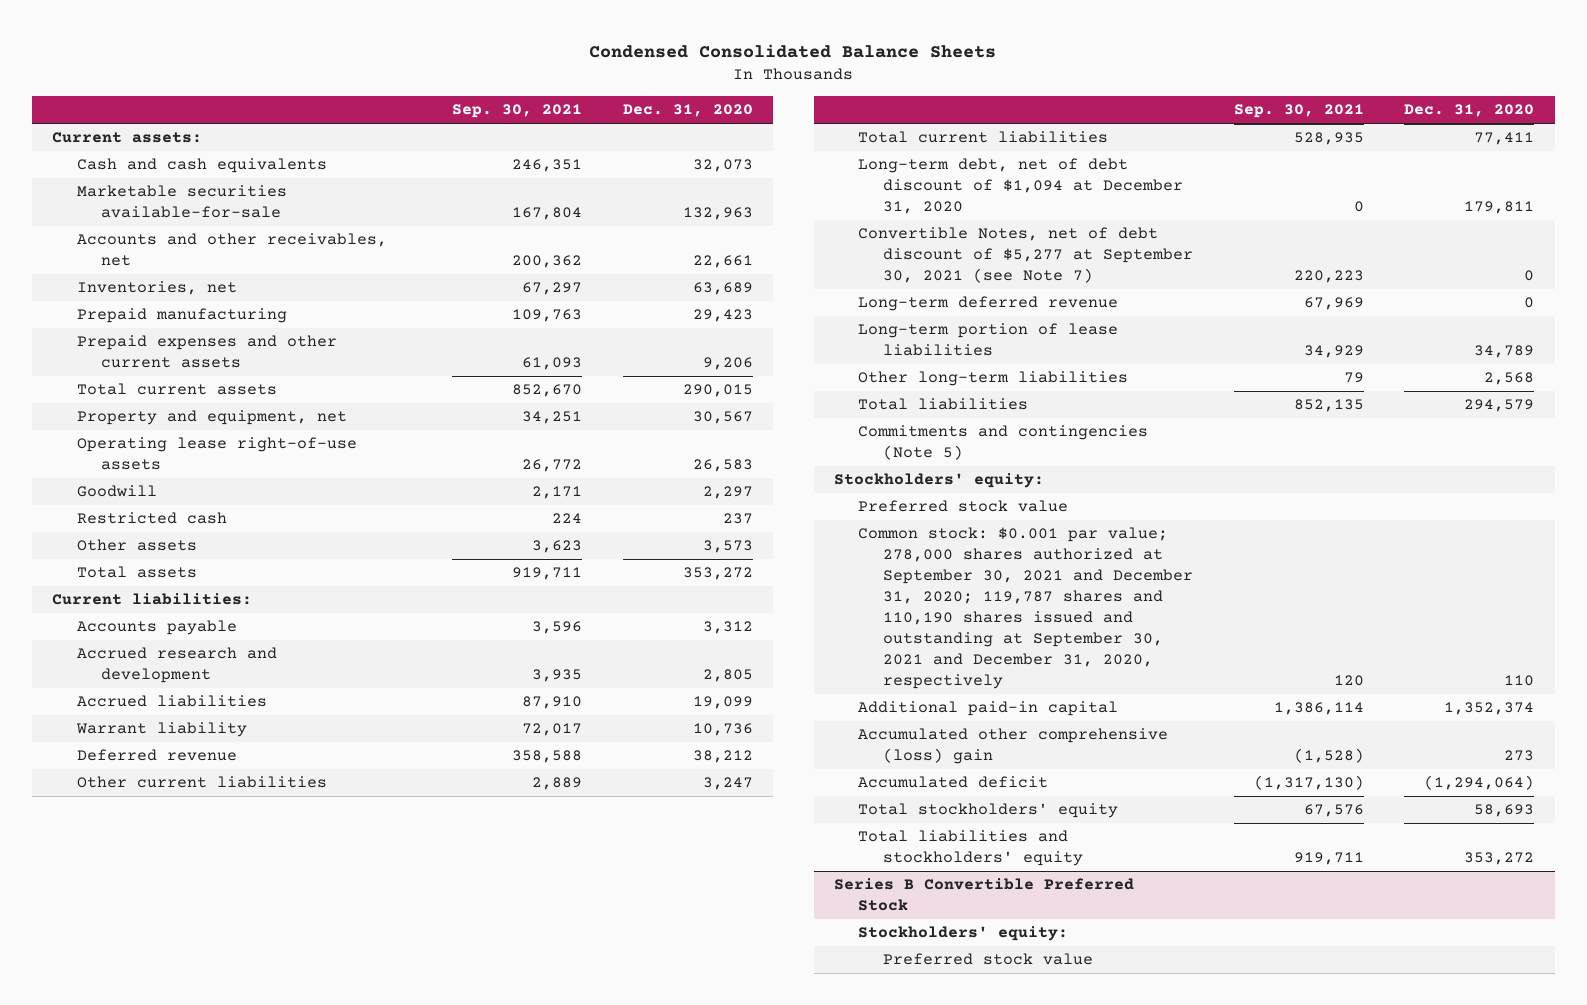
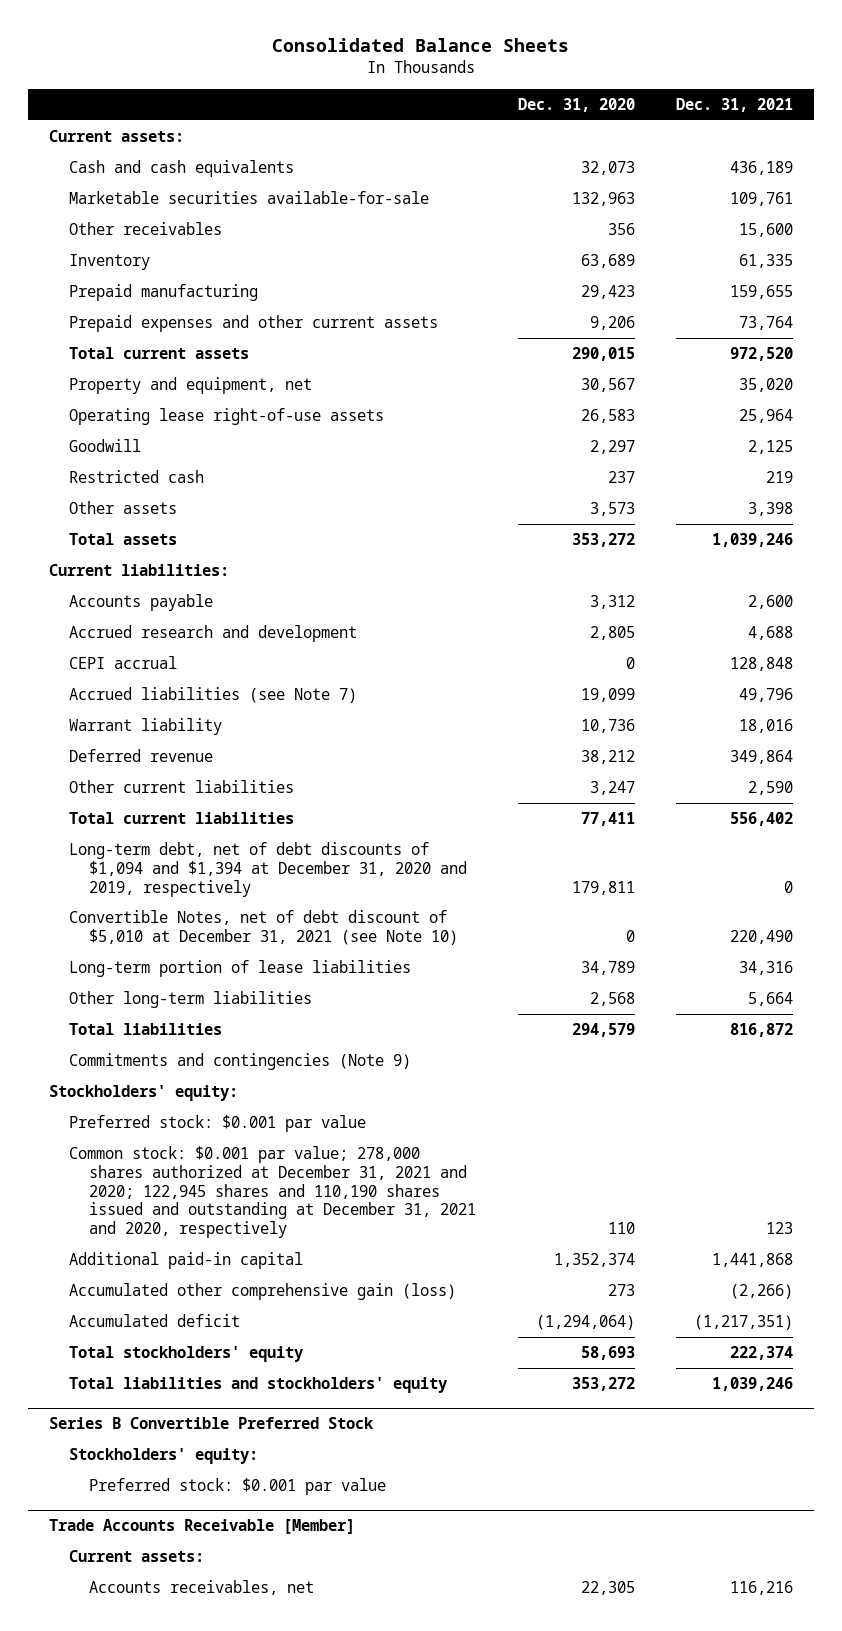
- Condensed Consolidated Balance Sheets
+ Consolidated Balance Sheets
- | Sep. 30, 2021 | Dec. 31, 2020
+ | Dec. 31, 2020 | Dec. 31, 2021
- Accounts and other receivables, net | 200,362 | 22,661
- Inventories, net | 67,297 | 63,689
+ Other receivables | 356 | 15,600
+ Inventory | 63,689 | 61,335
- Accrued liabilities | 87,910 | 19,099
+ CEPI accrual | 0 | 128,848
+ Accrued liabilities (see Note 7) | 19,099 | 49,796
- Long-term debt, net of debt discount of $1,094 at December 31, 2020 | 0 | 179,811
- Convertible Notes, net of debt discount of $5,277 at September 30, 2021 (see Note 7) | 220,223 | 0
- Long-term deferred revenue | 67,969 | 0
+ Long-term debt, net of debt discounts of $1,094 and $1,394 at December 31, 2020 and 2019, respectively | 179,811 | 0
+ Convertible Notes, net of debt discount of $5,010 at December 31, 2021 (see Note 10) | 0 | 220,490
- Commitments and contingencies (Note 5)
+ Commitments and contingencies (Note 9)
- Preferred stock value
- Common stock: $0.001 par value; 278,000 shares authorized at September 30, 2021 and December 31, 2020; 119,787 shares and 110,190 shares issued and outstanding at September 30, 2021 and December 31, 2020, respectively | 120 | 110
+ Preferred stock: $0.001 par value
+ Common stock: $0.001 par value; 278,000 shares authorized at December 31, 2021 and 2020; 122,945 shares and 110,190 shares issued and outstanding at December 31, 2021 and 2020, respectively | 110 | 123
- Accumulated other comprehensive (loss) gain | (1,528) | 273
+ Accumulated other comprehensive gain (loss) | 273 | (2,266)
@ Series B Convertible Preferred Stock
- Preferred stock value
+ Preferred stock: $0.001 par value
+ Trade Accounts Receivable [Member]
+ Current assets:
+ Accounts receivables, net | 22,305 | 116,216

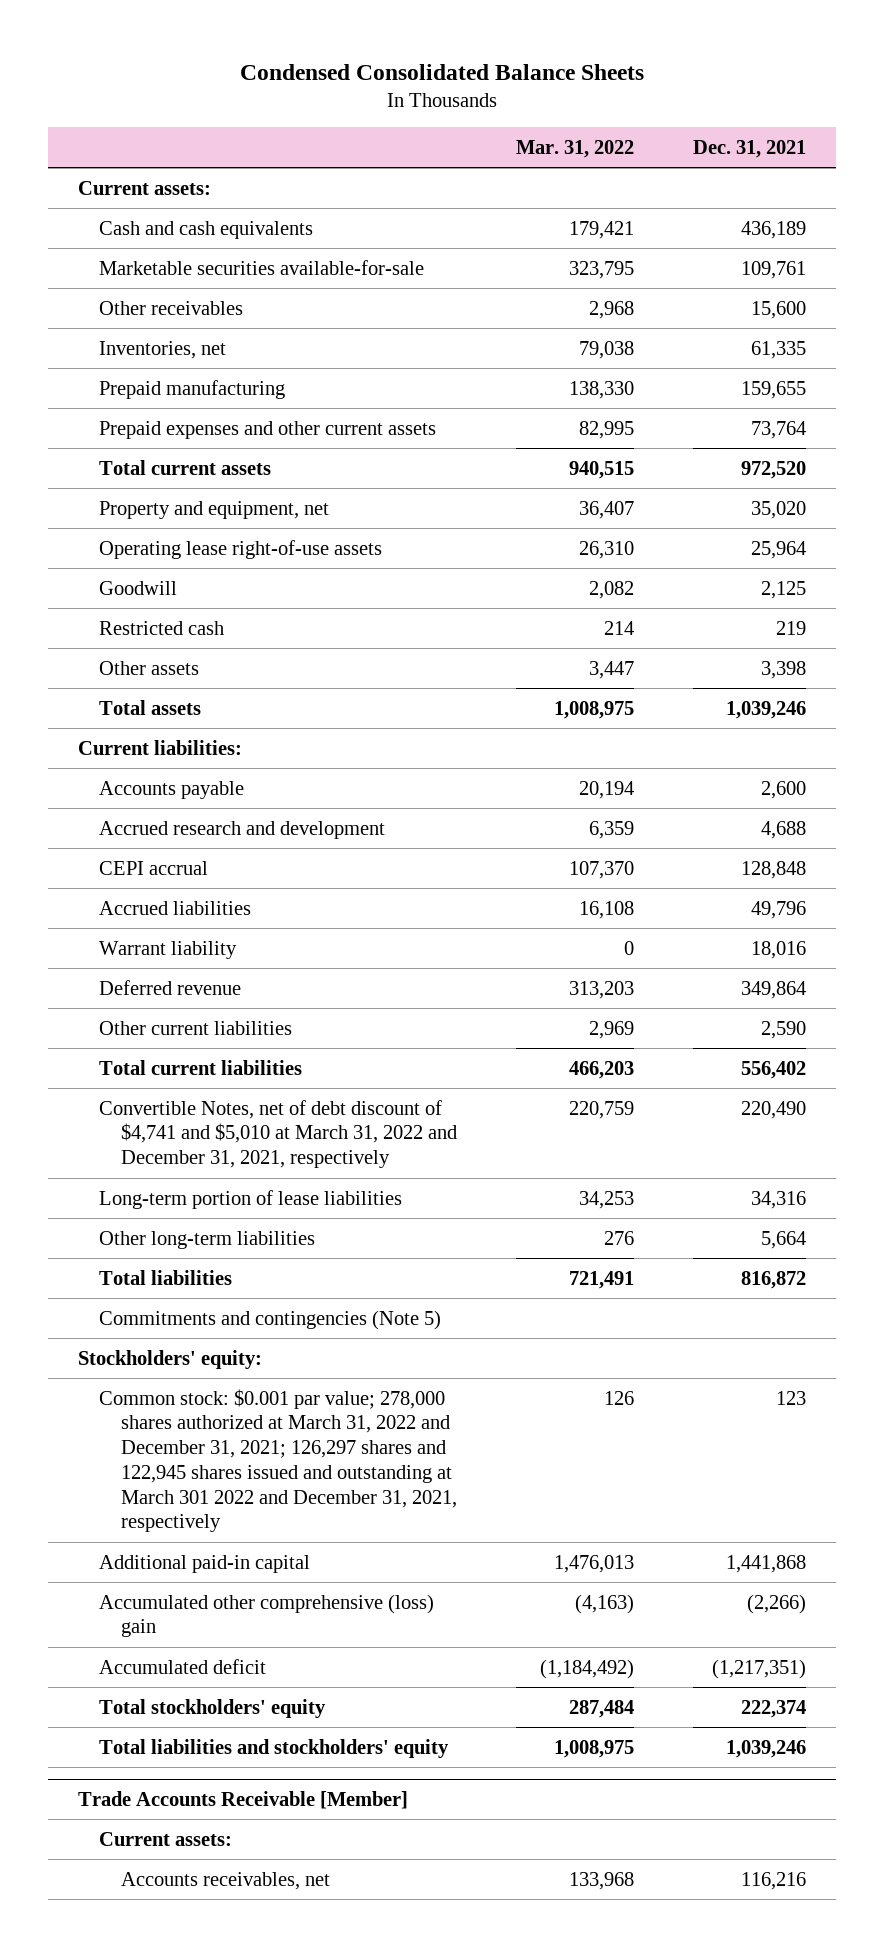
- Consolidated Balance Sheets
+ Condensed Consolidated Balance Sheets
- | Dec. 31, 2020 | Dec. 31, 2021
+ | Mar. 31, 2022 | Dec. 31, 2021
- Inventory | 63,689 | 61,335
+ Inventories, net | 79,038 | 61,335
- Accrued liabilities (see Note 7) | 19,099 | 49,796
+ Accrued liabilities | 16,108 | 49,796
- Long-term debt, net of debt discounts of $1,094 and $1,394 at December 31, 2020 and 2019, respectively | 179,811 | 0
- Convertible Notes, net of debt discount of $5,010 at December 31, 2021 (see Note 10) | 0 | 220,490
+ Convertible Notes, net of debt discount of $4,741 and $5,010 at March 31, 2022 and December 31, 2021, respectively | 220,759 | 220,490
- Commitments and contingencies (Note 9)
+ Commitments and contingencies (Note 5)
- Preferred stock: $0.001 par value
- Common stock: $0.001 par value; 278,000 shares authorized at December 31, 2021 and 2020; 122,945 shares and 110,190 shares issued and outstanding at December 31, 2021 and 2020, respectively | 110 | 123
+ Common stock: $0.001 par value; 278,000 shares authorized at March 31, 2022 and December 31, 2021; 126,297 shares and 122,945 shares issued and outstanding at March 301 2022 and December 31, 2021, respectively | 126 | 123
- Accumulated other comprehensive gain (loss) | 273 | (2,266)
+ Accumulated other comprehensive (loss) gain | (4,163) | (2,266)
- Series B Convertible Preferred Stock
- Stockholders' equity:
- Preferred stock: $0.001 par value

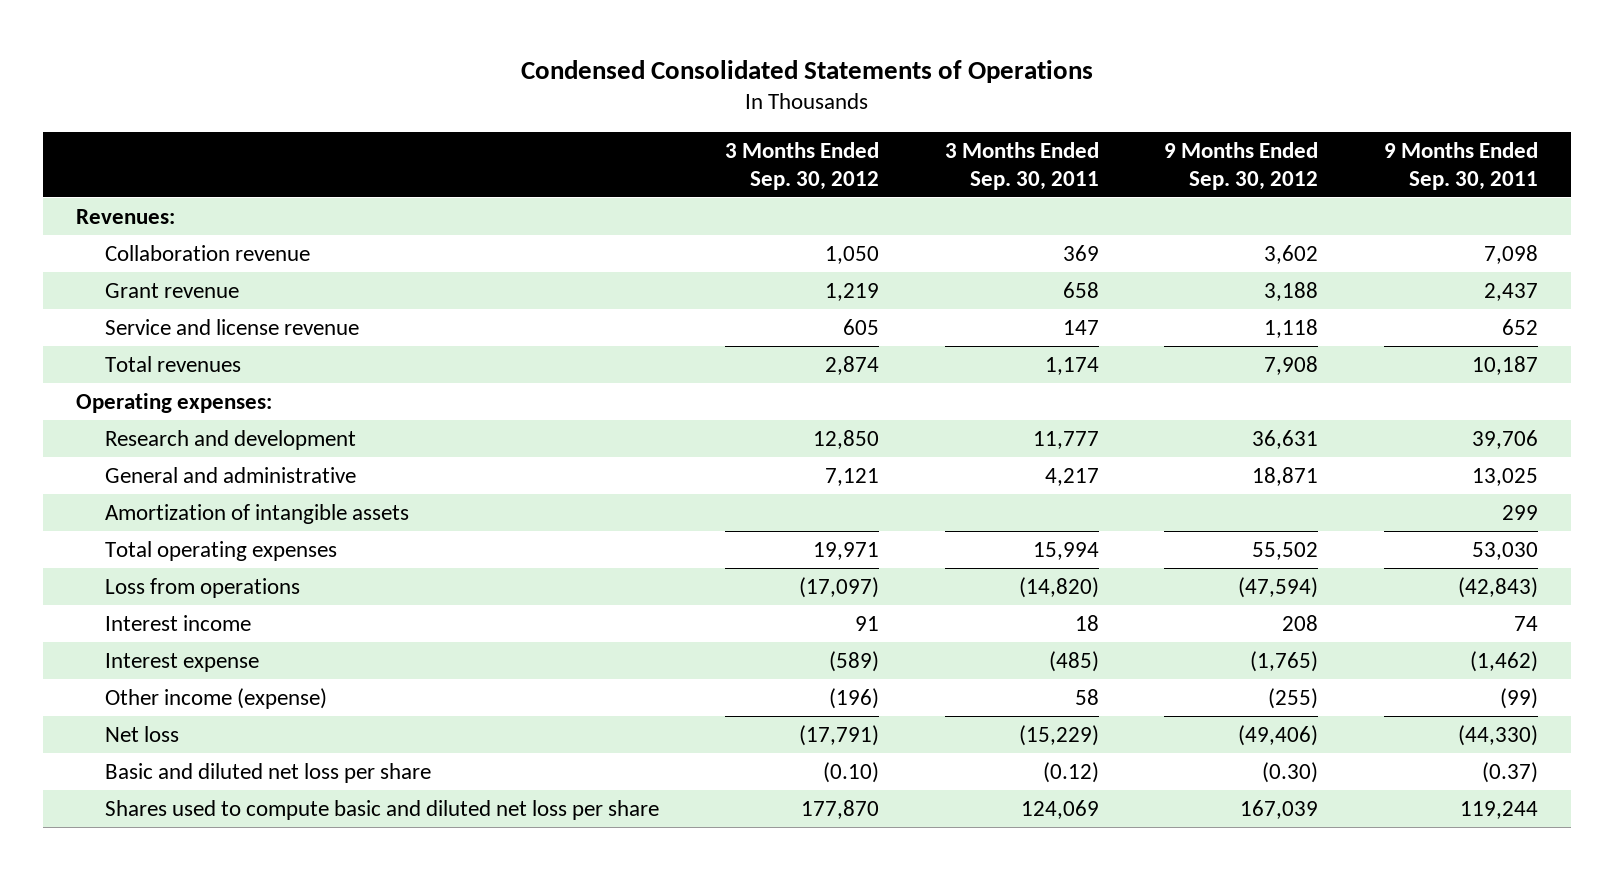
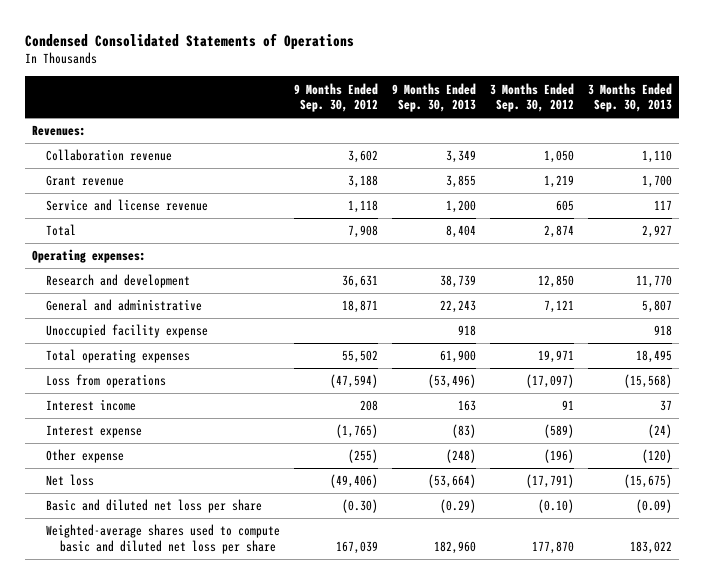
- | 3 Months Ended Sep. 30, 2012 | 3 Months Ended Sep. 30, 2011 | 9 Months Ended Sep. 30, 2012 | 9 Months Ended Sep. 30, 2011
+ | 9 Months Ended Sep. 30, 2012 | 9 Months Ended Sep. 30, 2013 | 3 Months Ended Sep. 30, 2012 | 3 Months Ended Sep. 30, 2013
- Total revenues | 2,874 | 1,174 | 7,908 | 10,187
+ Total | 7,908 | 8,404 | 2,874 | 2,927
- Amortization of intangible assets | | | | 299
+ Unoccupied facility expense | | 918 | | 918
- Other income (expense) | (196) | 58 | (255) | (99)
+ Other expense | (255) | (248) | (196) | (120)
- Shares used to compute basic and diluted net loss per share | 177,870 | 124,069 | 167,039 | 119,244
+ Weighted-average shares used to compute basic and diluted net loss per share | 167,039 | 182,960 | 177,870 | 183,022

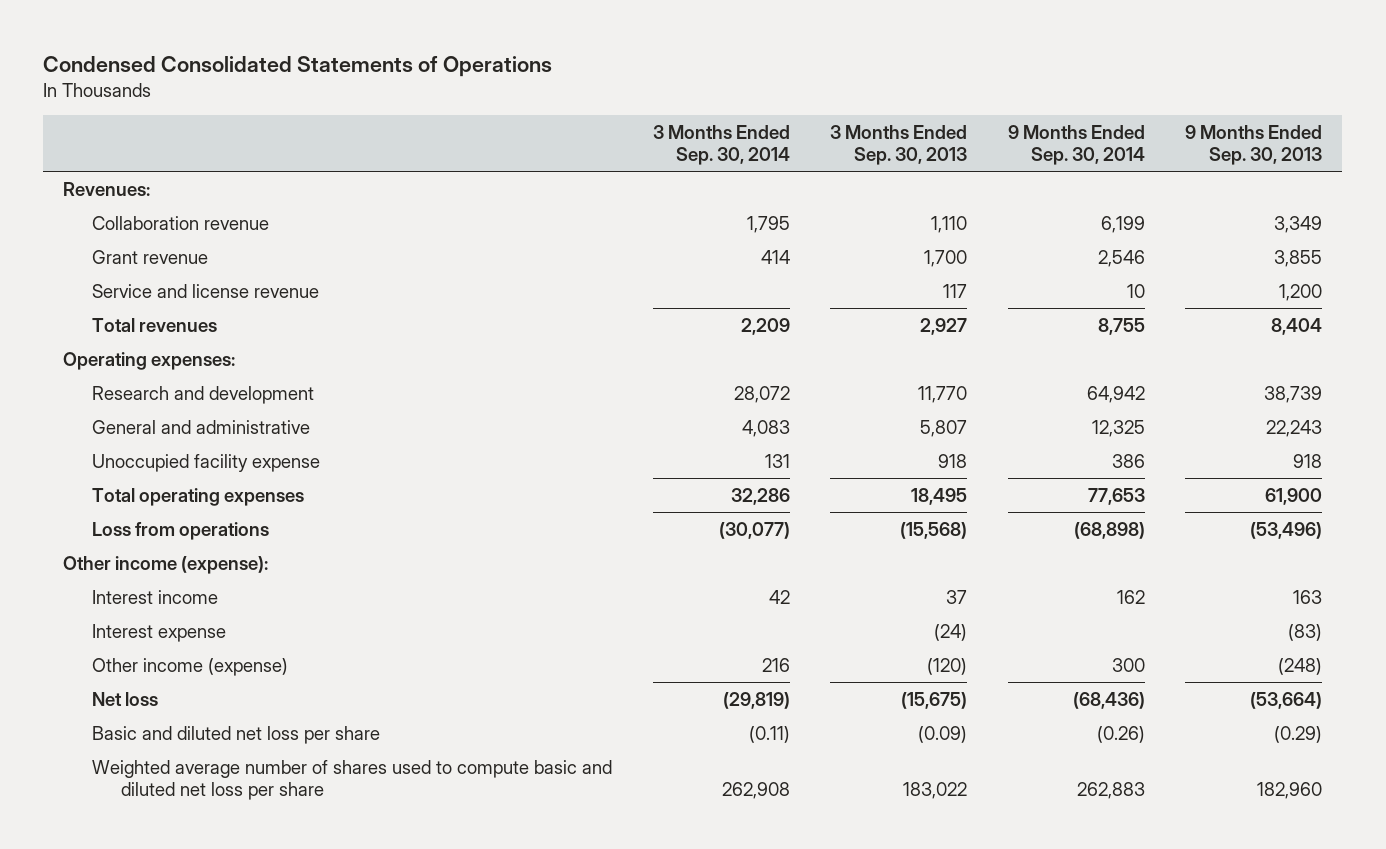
- | 9 Months Ended Sep. 30, 2012 | 9 Months Ended Sep. 30, 2013 | 3 Months Ended Sep. 30, 2012 | 3 Months Ended Sep. 30, 2013
+ | 3 Months Ended Sep. 30, 2014 | 3 Months Ended Sep. 30, 2013 | 9 Months Ended Sep. 30, 2014 | 9 Months Ended Sep. 30, 2013
- Total | 7,908 | 8,404 | 2,874 | 2,927
+ Total revenues | 2,209 | 2,927 | 8,755 | 8,404
+ Other income (expense):
- Other expense | (255) | (248) | (196) | (120)
+ Other income (expense) | 216 | (120) | 300 | (248)
- Weighted-average shares used to compute basic and diluted net loss per share | 167,039 | 182,960 | 177,870 | 183,022
+ Weighted average number of shares used to compute basic and diluted net loss per share | 262,908 | 183,022 | 262,883 | 182,960

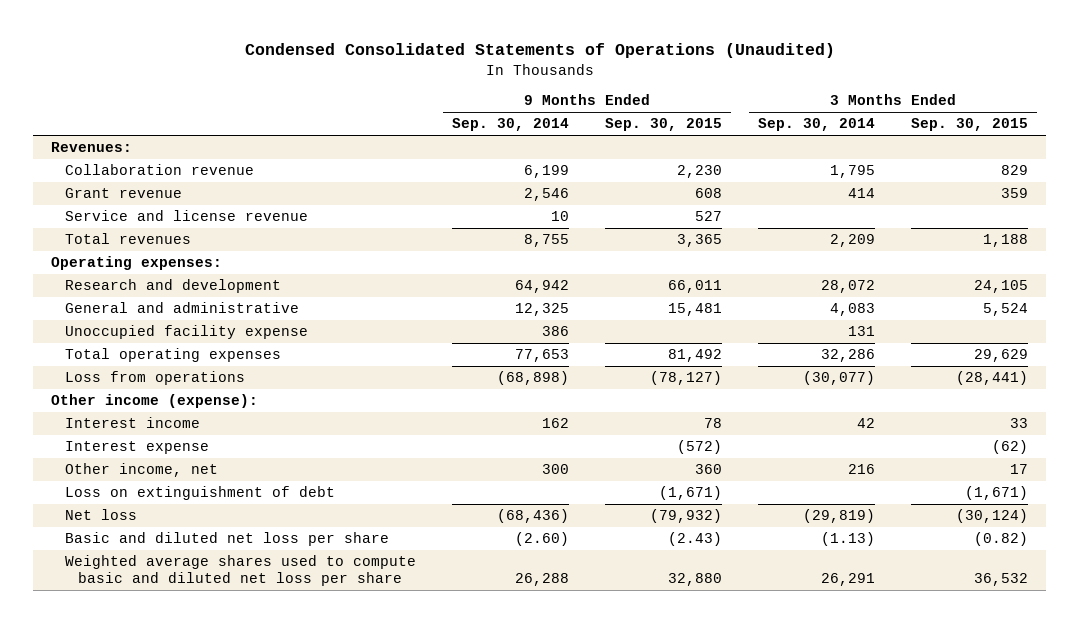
- Condensed Consolidated Statements of Operations
+ Condensed Consolidated Statements of Operations (Unaudited)
- | 3 Months Ended Sep. 30, 2014 | 3 Months Ended Sep. 30, 2013 | 9 Months Ended Sep. 30, 2014 | 9 Months Ended Sep. 30, 2013
+ | 9 Months Ended Sep. 30, 2014 | 9 Months Ended Sep. 30, 2015 | 3 Months Ended Sep. 30, 2014 | 3 Months Ended Sep. 30, 2015
- Other income (expense) | 216 | (120) | 300 | (248)
+ Other income, net | 300 | 360 | 216 | 17
+ Loss on extinguishment of debt | | (1,671) | | (1,671)
- Basic and diluted net loss per share | (0.11) | (0.09) | (0.26) | (0.29)
- Weighted average number of shares used to compute basic and diluted net loss per share | 262,908 | 183,022 | 262,883 | 182,960
+ Basic and diluted net loss per share | (2.60) | (2.43) | (1.13) | (0.82)
+ Weighted average shares used to compute basic and diluted net loss per share | 26,288 | 32,880 | 26,291 | 36,532

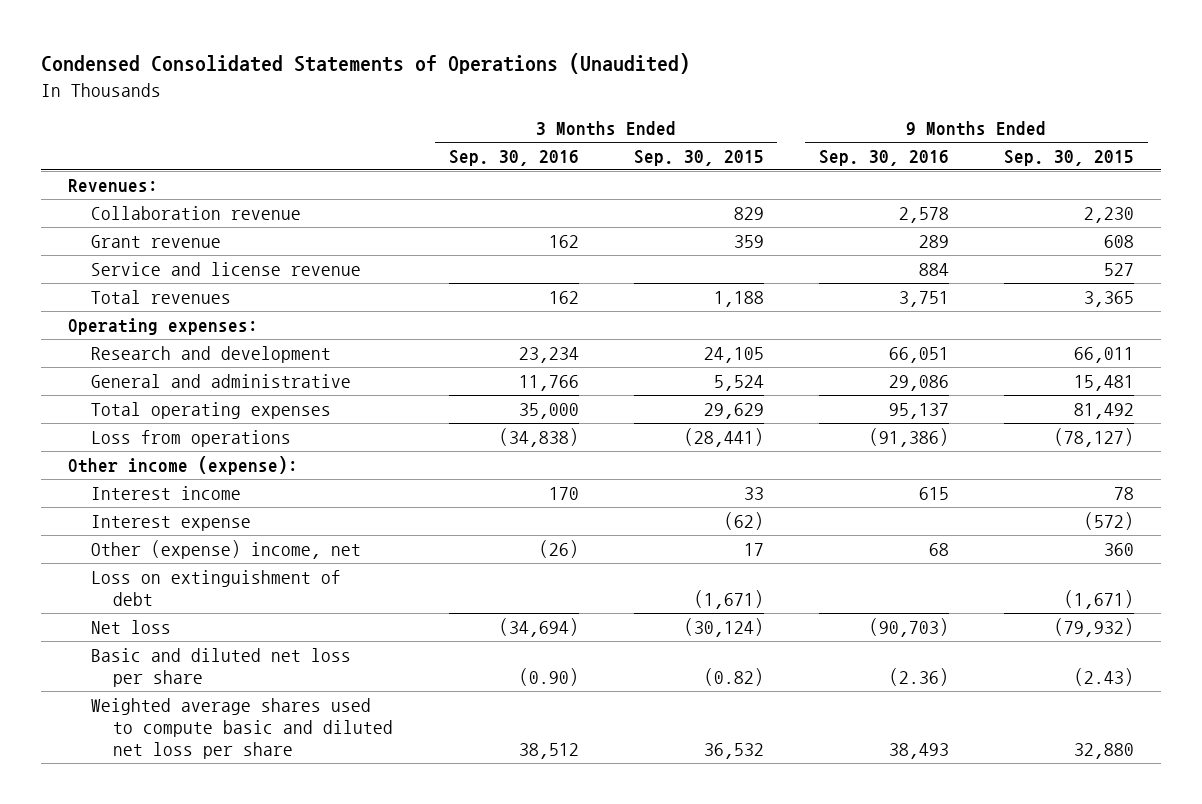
- | 9 Months Ended Sep. 30, 2014 | 9 Months Ended Sep. 30, 2015 | 3 Months Ended Sep. 30, 2014 | 3 Months Ended Sep. 30, 2015
+ | 3 Months Ended Sep. 30, 2016 | 3 Months Ended Sep. 30, 2015 | 9 Months Ended Sep. 30, 2016 | 9 Months Ended Sep. 30, 2015
- Unoccupied facility expense | 386 | | 131 |
- Other income, net | 300 | 360 | 216 | 17
+ Other (expense) income, net | (26) | 17 | 68 | 360

